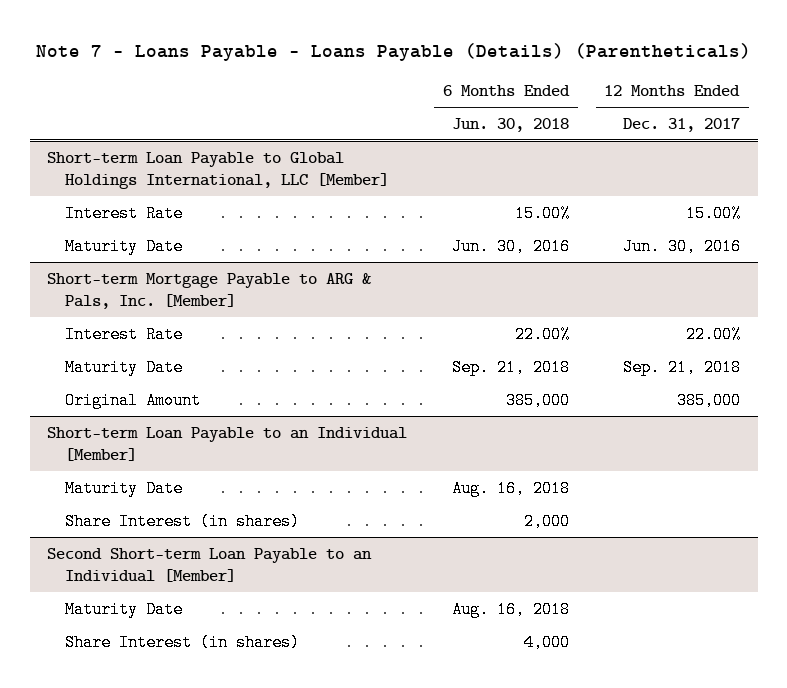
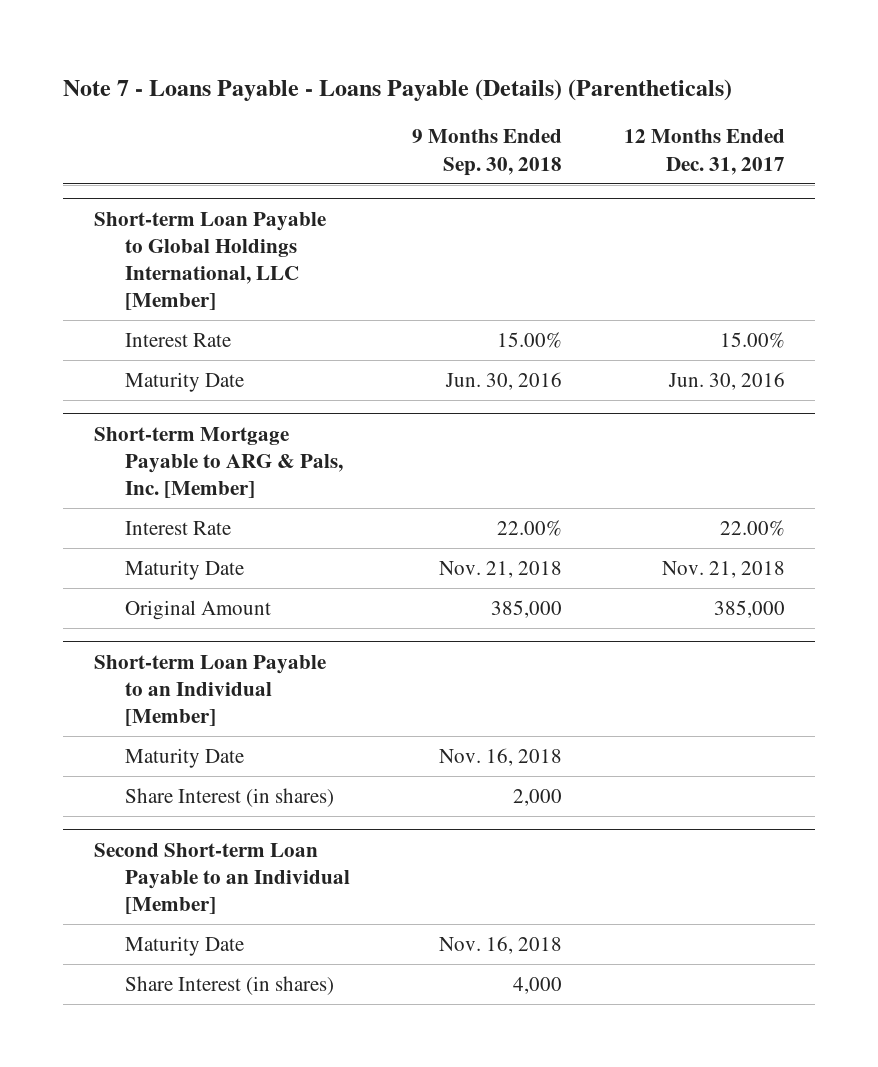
- | 6 Months Ended Jun. 30, 2018 | 12 Months Ended Dec. 31, 2017
+ | 9 Months Ended Sep. 30, 2018 | 12 Months Ended Dec. 31, 2017
@ Short-term Mortgage Payable to ARG & Pals, Inc. [Member]
- Maturity Date | Sep. 21, 2018 | Sep. 21, 2018
+ Maturity Date | Nov. 21, 2018 | Nov. 21, 2018

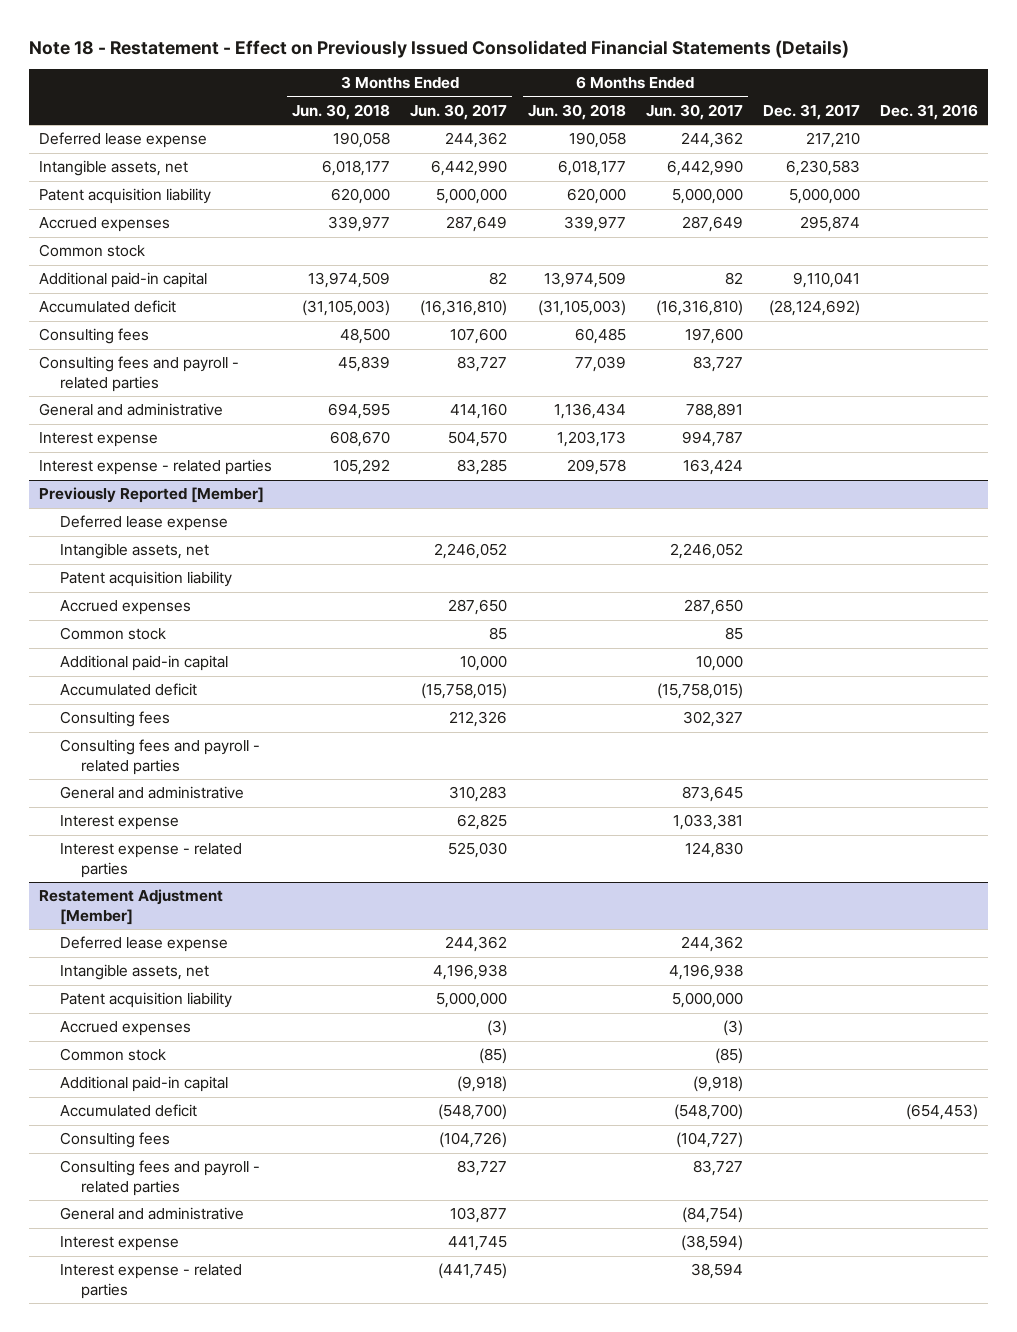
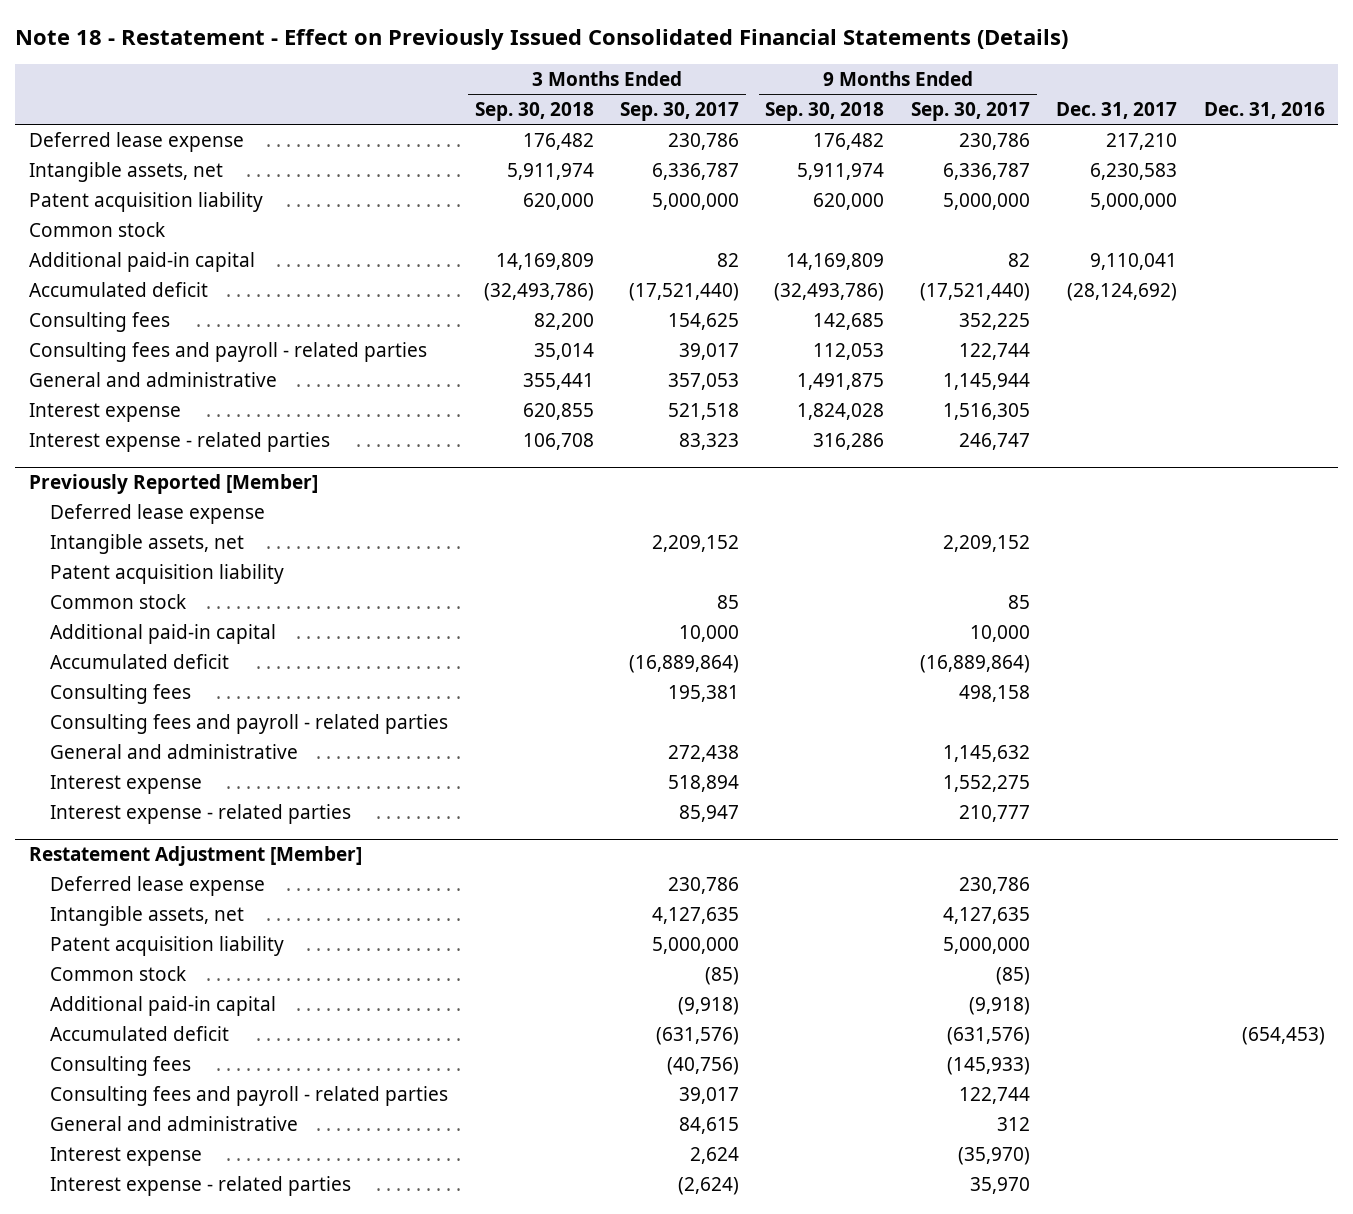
- | 3 Months Ended Jun. 30, 2018 | 3 Months Ended Jun. 30, 2017 | 6 Months Ended Jun. 30, 2018 | 6 Months Ended Jun. 30, 2017 | Dec. 31, 2017 | Dec. 31, 2016
+ | 3 Months Ended Sep. 30, 2018 | 3 Months Ended Sep. 30, 2017 | 9 Months Ended Sep. 30, 2018 | 9 Months Ended Sep. 30, 2017 | Dec. 31, 2017 | Dec. 31, 2016
- Accrued expenses | 339,977 | 287,649 | 339,977 | 287,649 | 295,874 |
@ Previously Reported [Member]
- Accrued expenses | | 287,650 | | 287,650 | |
@ Restatement Adjustment [Member]
- Accrued expenses | | (3) | | (3) | |

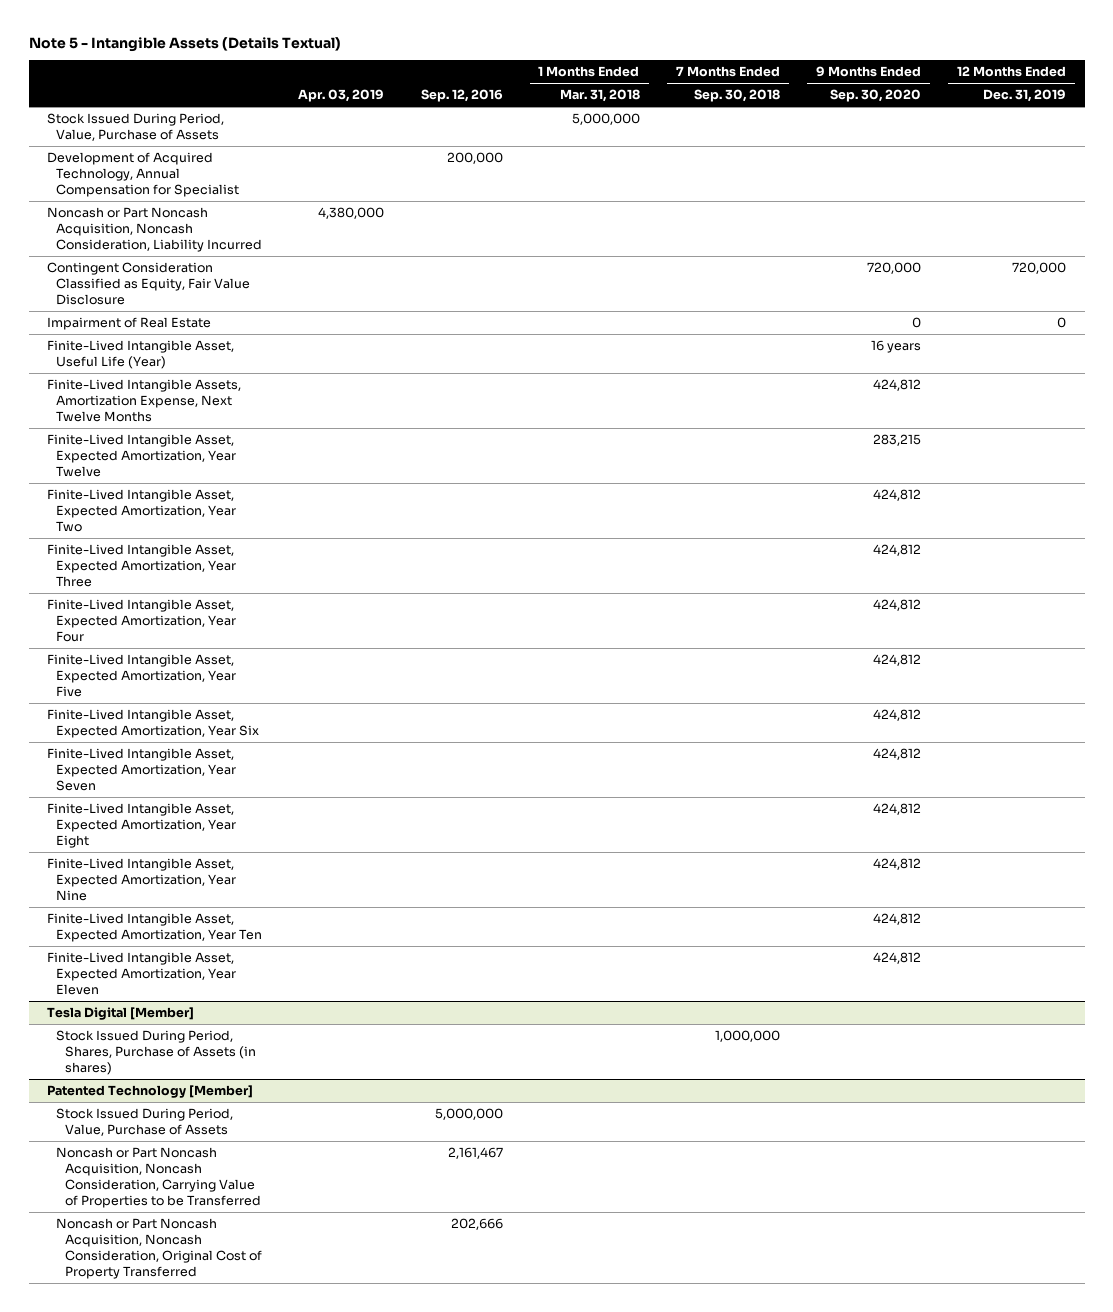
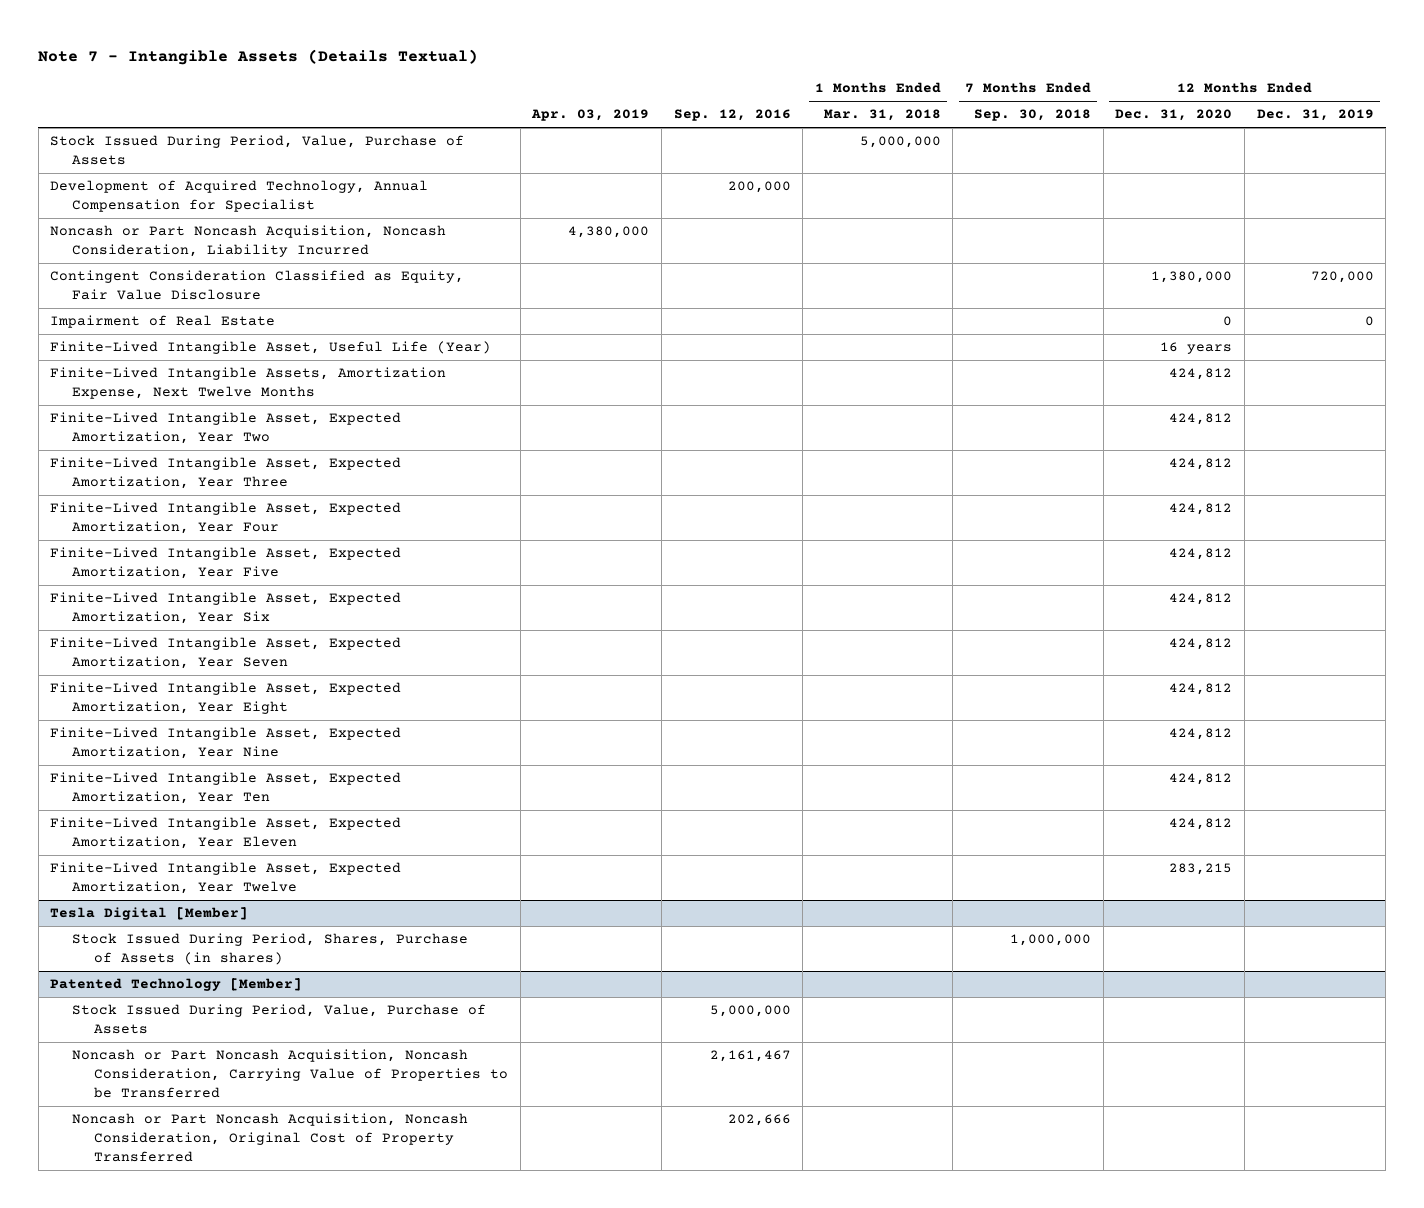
- Note 5 - Intangible Assets (Details Textual)
+ Note 7 - Intangible Assets (Details Textual)
- | Apr. 03, 2019 | Sep. 12, 2016 | 1 Months Ended Mar. 31, 2018 | 7 Months Ended Sep. 30, 2018 | 9 Months Ended Sep. 30, 2020 | 12 Months Ended Dec. 31, 2019
+ | Apr. 03, 2019 | Sep. 12, 2016 | 1 Months Ended Mar. 31, 2018 | 7 Months Ended Sep. 30, 2018 | 12 Months Ended Dec. 31, 2020 | 12 Months Ended Dec. 31, 2019
moved down: Finite-Lived Intangible Asset, Expected Amortization, Year Twelve | | | | | 283,215 |

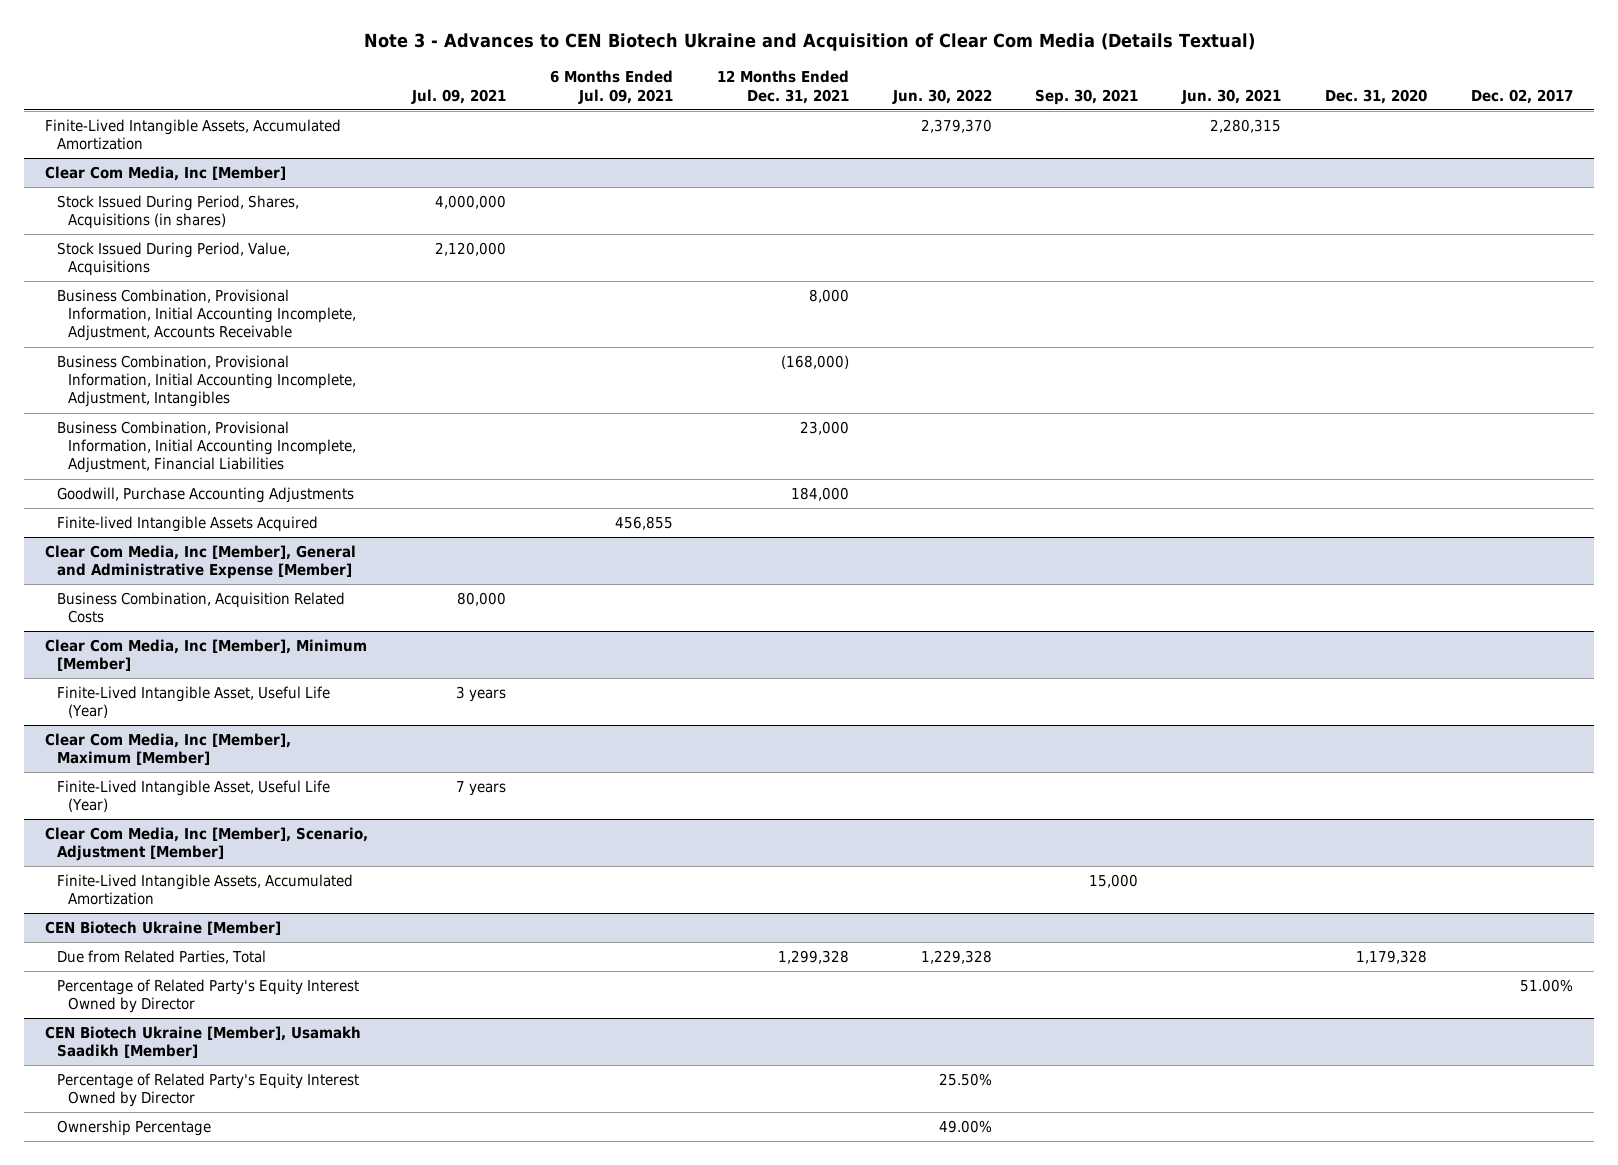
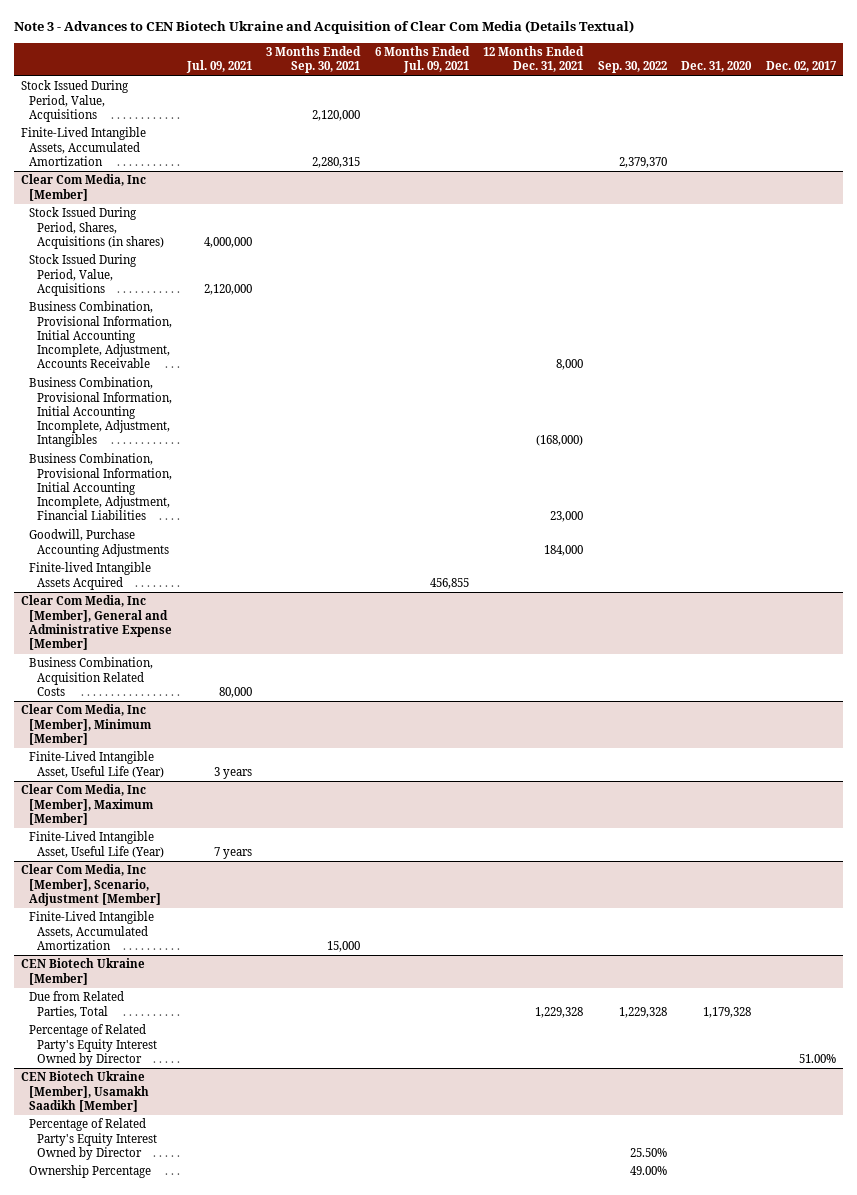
- | Jul. 09, 2021 | 6 Months Ended Jul. 09, 2021 | 12 Months Ended Dec. 31, 2021 | Jun. 30, 2022 | Sep. 30, 2021 | Jun. 30, 2021 | Dec. 31, 2020 | Dec. 02, 2017
+ | Jul. 09, 2021 | 3 Months Ended Sep. 30, 2021 | 6 Months Ended Jul. 09, 2021 | 12 Months Ended Dec. 31, 2021 | Sep. 30, 2022 | Dec. 31, 2020 | Dec. 02, 2017
+ Stock Issued During Period, Value, Acquisitions | | 2,120,000 | | | | |
@ CEN Biotech Ukraine [Member]
- Due from Related Parties, Total | | | 1,299,328 | 1,229,328 | | | 1,179,328 |
+ Due from Related Parties, Total | | | | 1,229,328 | 1,229,328 | 1,179,328 |

